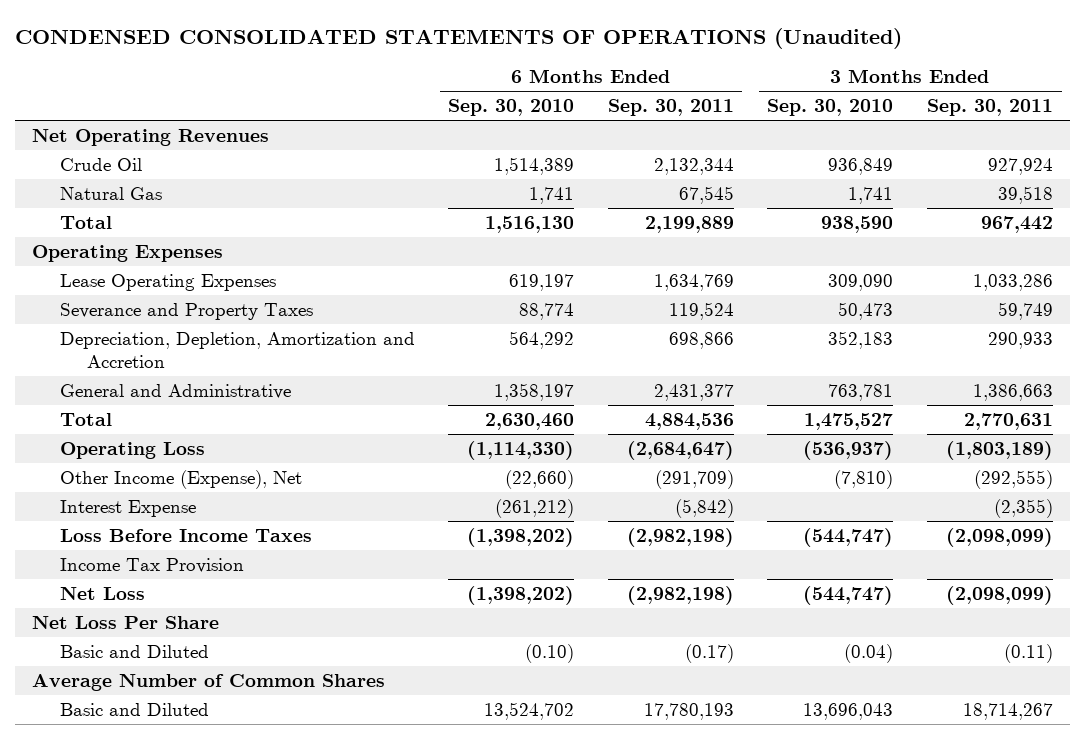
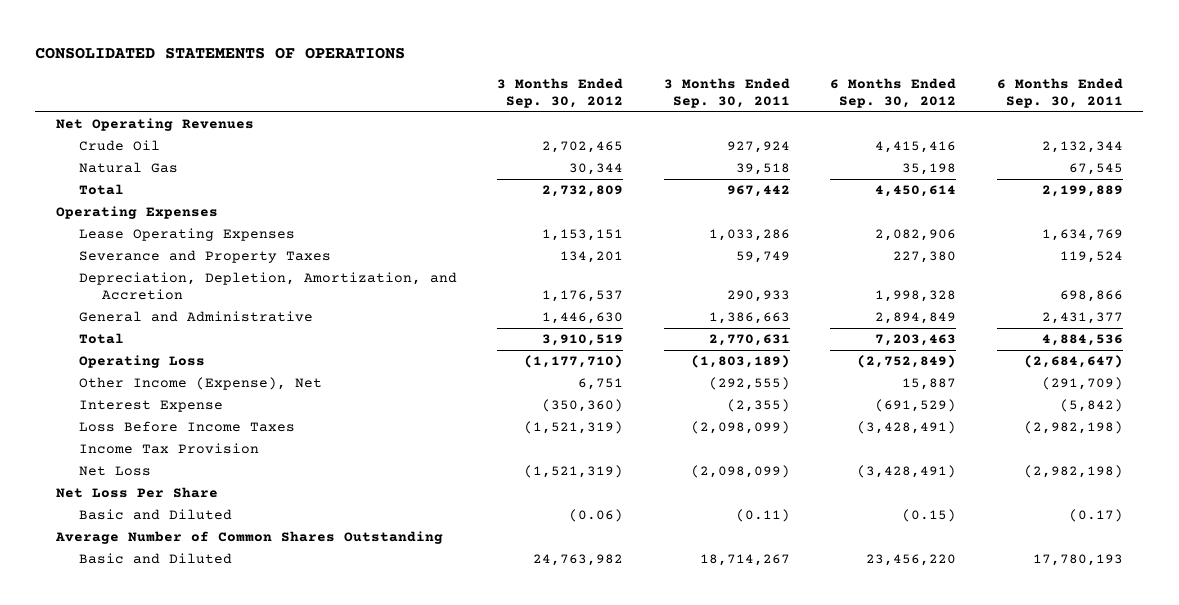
- CONDENSED CONSOLIDATED STATEMENTS OF OPERATIONS (Unaudited)
+ CONSOLIDATED STATEMENTS OF OPERATIONS
- | 6 Months Ended Sep. 30, 2010 | 6 Months Ended Sep. 30, 2011 | 3 Months Ended Sep. 30, 2010 | 3 Months Ended Sep. 30, 2011
+ | 3 Months Ended Sep. 30, 2012 | 3 Months Ended Sep. 30, 2011 | 6 Months Ended Sep. 30, 2012 | 6 Months Ended Sep. 30, 2011
- Depreciation, Depletion, Amortization and Accretion | 564,292 | 698,866 | 352,183 | 290,933
+ Depreciation, Depletion, Amortization, and Accretion | 1,176,537 | 290,933 | 1,998,328 | 698,866
- Average Number of Common Shares
+ Average Number of Common Shares Outstanding

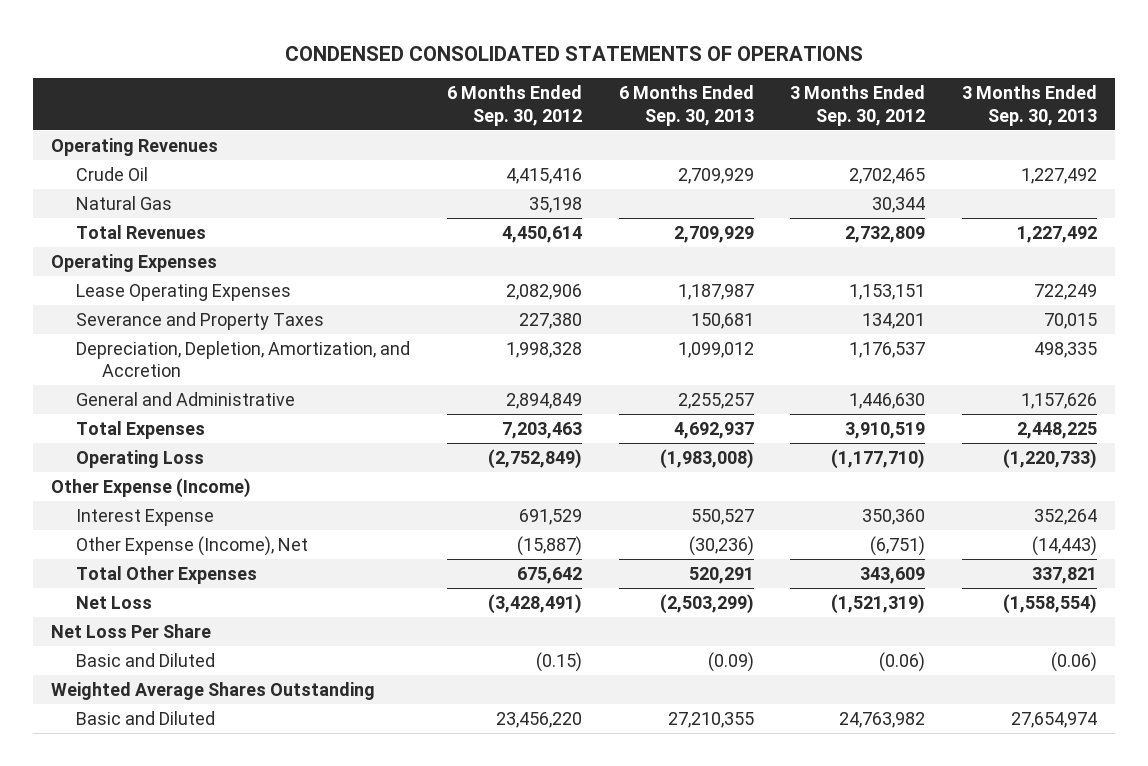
- CONSOLIDATED STATEMENTS OF OPERATIONS
+ CONDENSED CONSOLIDATED STATEMENTS OF OPERATIONS
- | 3 Months Ended Sep. 30, 2012 | 3 Months Ended Sep. 30, 2011 | 6 Months Ended Sep. 30, 2012 | 6 Months Ended Sep. 30, 2011
+ | 6 Months Ended Sep. 30, 2012 | 6 Months Ended Sep. 30, 2013 | 3 Months Ended Sep. 30, 2012 | 3 Months Ended Sep. 30, 2013
- Net Operating Revenues
+ Operating Revenues
- Total | 2,732,809 | 967,442 | 4,450,614 | 2,199,889
+ Total Revenues | 4,450,614 | 2,709,929 | 2,732,809 | 1,227,492
- Total | 3,910,519 | 2,770,631 | 7,203,463 | 4,884,536
+ Total Expenses | 7,203,463 | 4,692,937 | 3,910,519 | 2,448,225
- Other Income (Expense), Net | 6,751 | (292,555) | 15,887 | (291,709)
- Interest Expense | (350,360) | (2,355) | (691,529) | (5,842)
- Loss Before Income Taxes | (1,521,319) | (2,098,099) | (3,428,491) | (2,982,198)
- Income Tax Provision
+ Other Expense (Income)
+ Interest Expense | 691,529 | 550,527 | 350,360 | 352,264
+ Other Expense (Income), Net | (15,887) | (30,236) | (6,751) | (14,443)
+ Total Other Expenses | 675,642 | 520,291 | 343,609 | 337,821
- Average Number of Common Shares Outstanding
+ Weighted Average Shares Outstanding

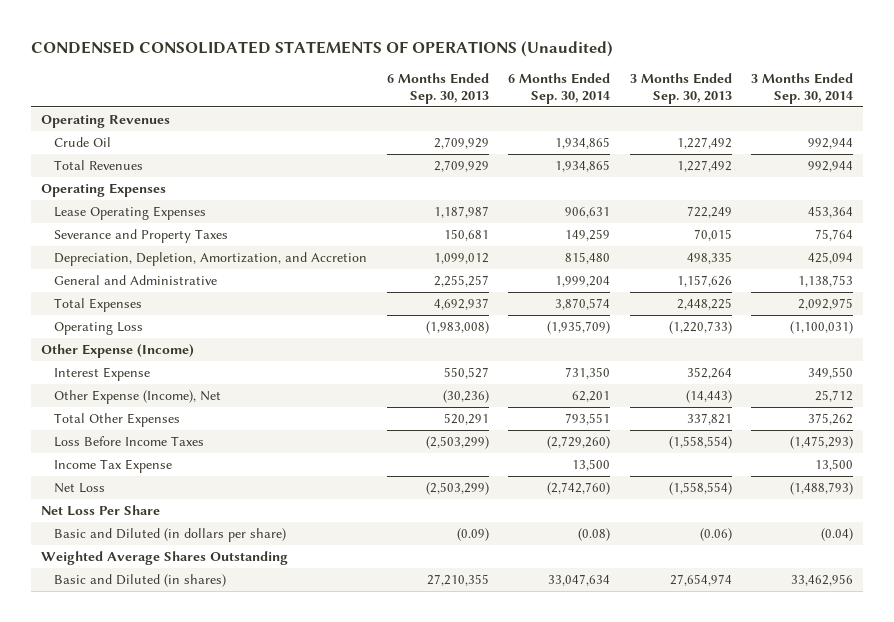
- CONDENSED CONSOLIDATED STATEMENTS OF OPERATIONS
+ CONDENSED CONSOLIDATED STATEMENTS OF OPERATIONS (Unaudited)
- | 6 Months Ended Sep. 30, 2012 | 6 Months Ended Sep. 30, 2013 | 3 Months Ended Sep. 30, 2012 | 3 Months Ended Sep. 30, 2013
+ | 6 Months Ended Sep. 30, 2013 | 6 Months Ended Sep. 30, 2014 | 3 Months Ended Sep. 30, 2013 | 3 Months Ended Sep. 30, 2014
- Natural Gas | 35,198 | | 30,344 |
+ Loss Before Income Taxes | (2,503,299) | (2,729,260) | (1,558,554) | (1,475,293)
+ Income Tax Expense | | 13,500 | | 13,500
- Basic and Diluted | (0.15) | (0.09) | (0.06) | (0.06)
+ Basic and Diluted (in dollars per share) | (0.09) | (0.08) | (0.06) | (0.04)
- Basic and Diluted | 23,456,220 | 27,210,355 | 24,763,982 | 27,654,974
+ Basic and Diluted (in shares) | 27,210,355 | 33,047,634 | 27,654,974 | 33,462,956

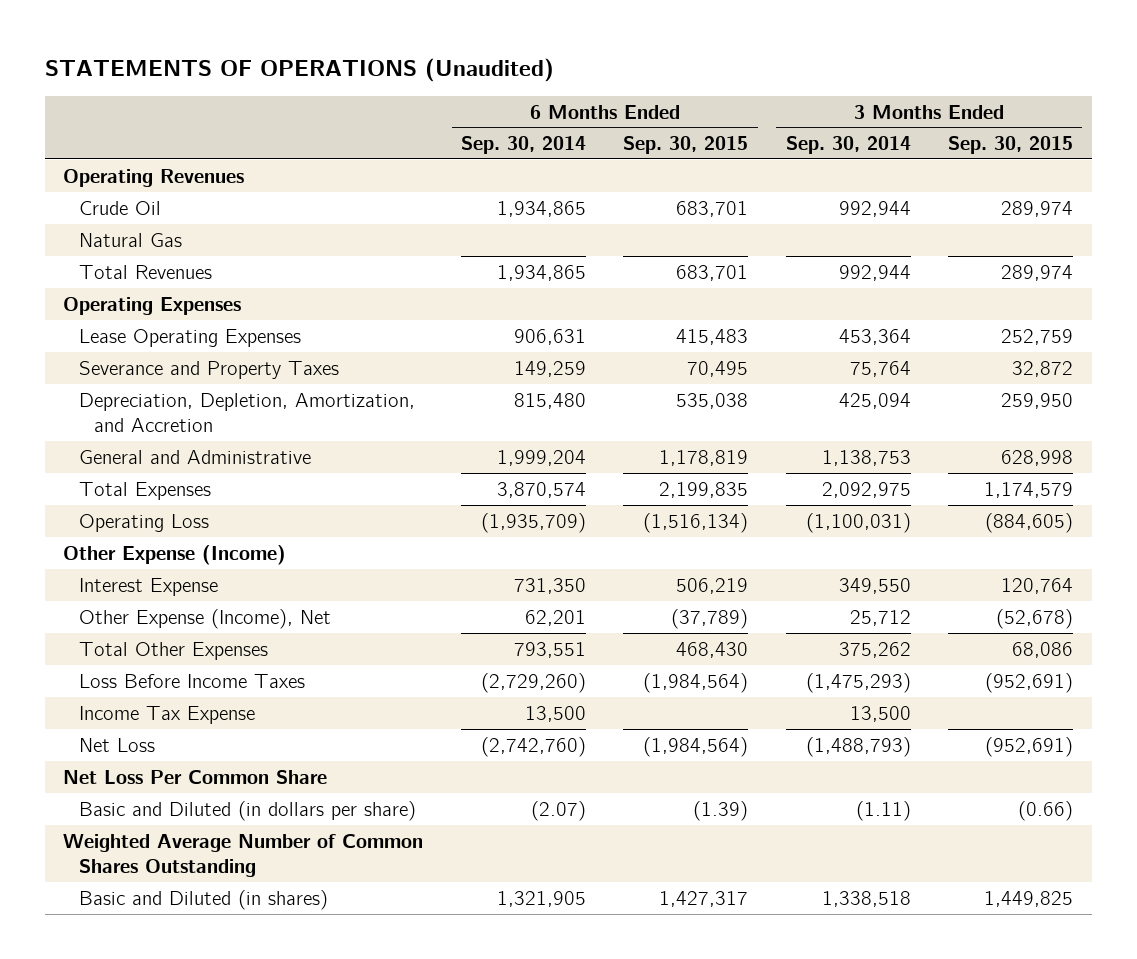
- CONDENSED CONSOLIDATED STATEMENTS OF OPERATIONS (Unaudited)
+ STATEMENTS OF OPERATIONS (Unaudited)
- | 6 Months Ended Sep. 30, 2013 | 6 Months Ended Sep. 30, 2014 | 3 Months Ended Sep. 30, 2013 | 3 Months Ended Sep. 30, 2014
+ | 6 Months Ended Sep. 30, 2014 | 6 Months Ended Sep. 30, 2015 | 3 Months Ended Sep. 30, 2014 | 3 Months Ended Sep. 30, 2015
+ Natural Gas
- Net Loss Per Share
- Basic and Diluted (in dollars per share) | (0.09) | (0.08) | (0.06) | (0.04)
- Weighted Average Shares Outstanding
- Basic and Diluted (in shares) | 27,210,355 | 33,047,634 | 27,654,974 | 33,462,956
+ Net Loss Per Common Share
+ Basic and Diluted (in dollars per share) | (2.07) | (1.39) | (1.11) | (0.66)
+ Weighted Average Number of Common Shares Outstanding
+ Basic and Diluted (in shares) | 1,321,905 | 1,427,317 | 1,338,518 | 1,449,825

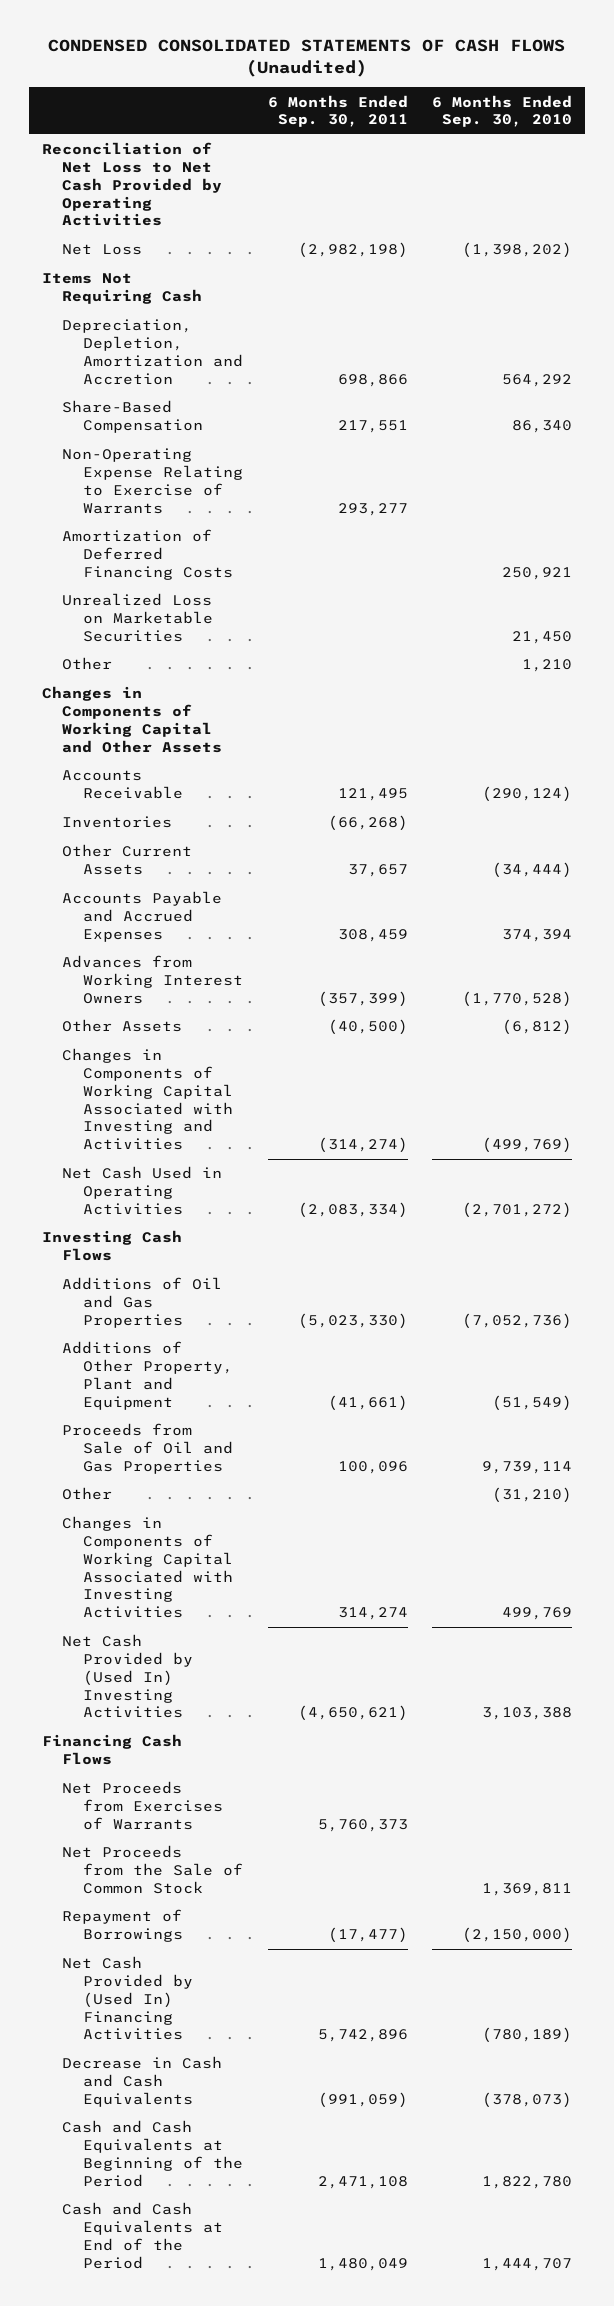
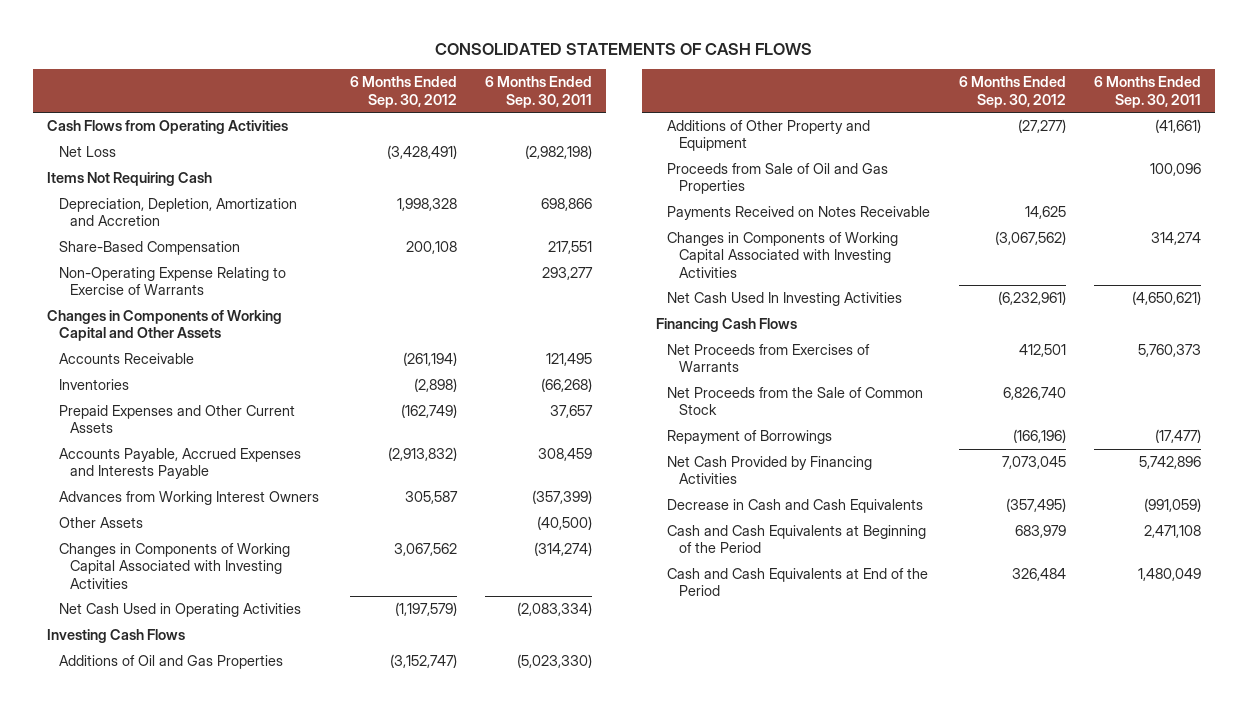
- CONDENSED CONSOLIDATED STATEMENTS OF CASH FLOWS (Unaudited)
+ CONSOLIDATED STATEMENTS OF CASH FLOWS
- | 6 Months Ended Sep. 30, 2011 | 6 Months Ended Sep. 30, 2010
+ | 6 Months Ended Sep. 30, 2012 | 6 Months Ended Sep. 30, 2011
- Reconciliation of Net Loss to Net Cash Provided by Operating Activities
+ Cash Flows from Operating Activities
- Amortization of Deferred Financing Costs | | 250,921
- Unrealized Loss on Marketable Securities | | 21,450
- Other | | 1,210
- Other Current Assets | 37,657 | (34,444)
- Accounts Payable and Accrued Expenses | 308,459 | 374,394
+ Prepaid Expenses and Other Current Assets | (162,749) | 37,657
+ Accounts Payable, Accrued Expenses and Interests Payable | (2,913,832) | 308,459
- Changes in Components of Working Capital Associated with Investing and Activities | (314,274) | (499,769)
+ Changes in Components of Working Capital Associated with Investing Activities | 3,067,562 | (314,274)
- Additions of Other Property, Plant and Equipment | (41,661) | (51,549)
+ Additions of Other Property and Equipment | (27,277) | (41,661)
- Other | | (31,210)
+ Payments Received on Notes Receivable | 14,625 |
- Net Cash Provided by (Used In) Investing Activities | (4,650,621) | 3,103,388
+ Net Cash Used In Investing Activities | (6,232,961) | (4,650,621)
- Net Cash Provided by (Used In) Financing Activities | 5,742,896 | (780,189)
+ Net Cash Provided by Financing Activities | 7,073,045 | 5,742,896

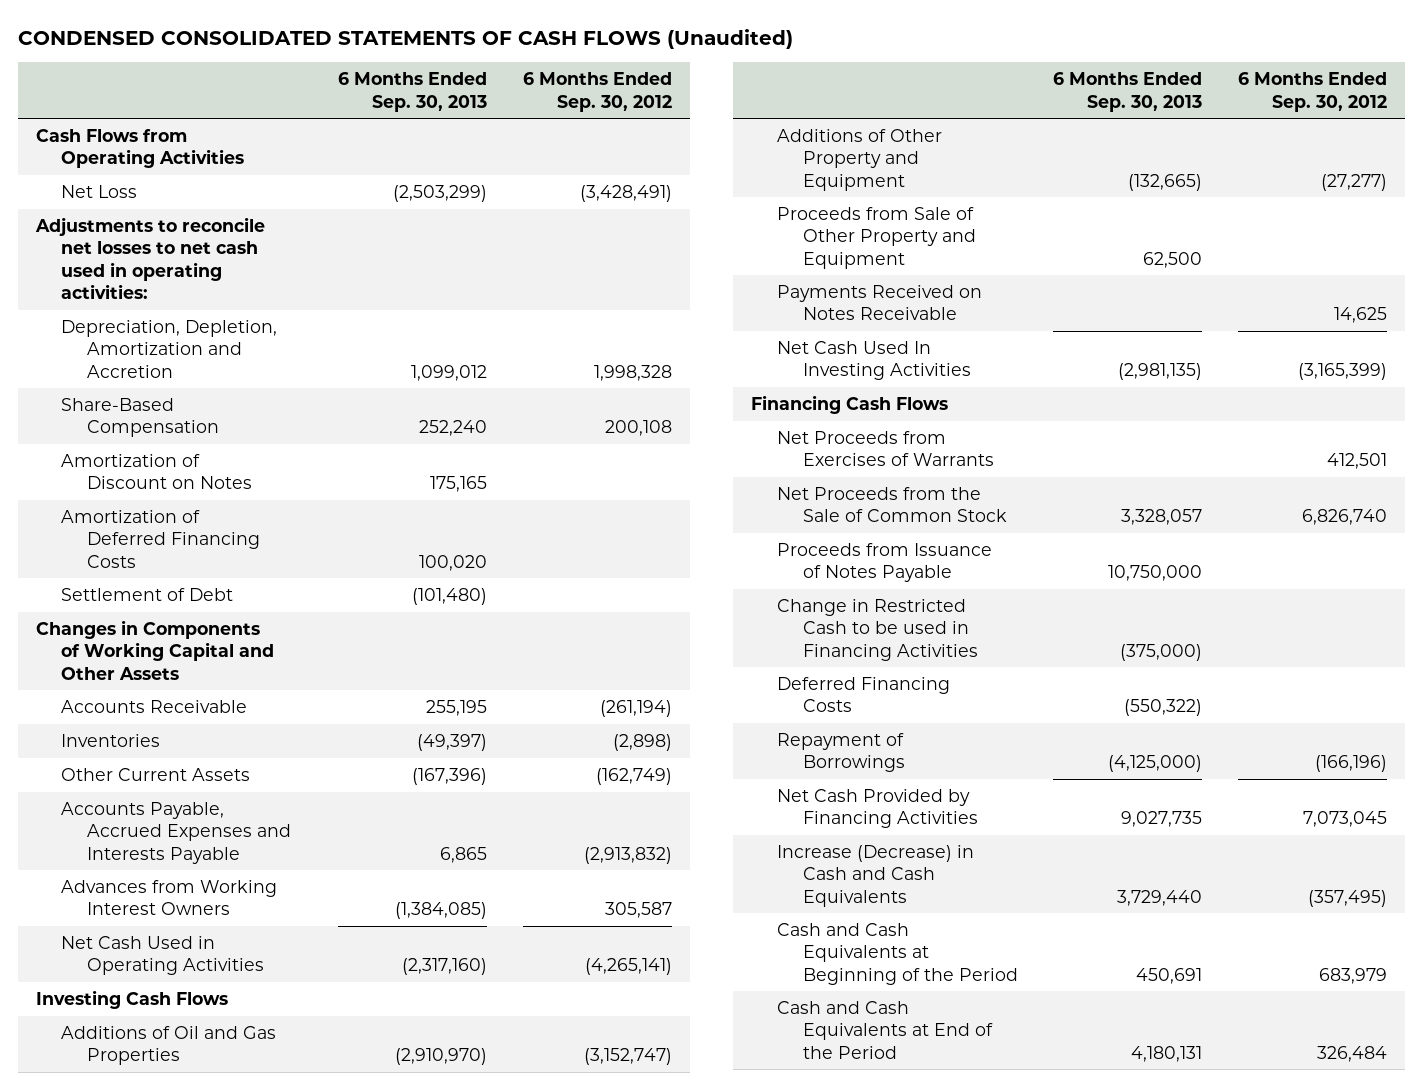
- CONSOLIDATED STATEMENTS OF CASH FLOWS
+ CONDENSED CONSOLIDATED STATEMENTS OF CASH FLOWS (Unaudited)
- | 6 Months Ended Sep. 30, 2012 | 6 Months Ended Sep. 30, 2011
+ | 6 Months Ended Sep. 30, 2013 | 6 Months Ended Sep. 30, 2012
- Items Not Requiring Cash
+ Adjustments to reconcile net losses to net cash used in operating activities:
- Non-Operating Expense Relating to Exercise of Warrants | | 293,277
+ Amortization of Discount on Notes | 175,165 |
+ Amortization of Deferred Financing Costs | 100,020 |
+ Settlement of Debt | (101,480) |
- Prepaid Expenses and Other Current Assets | (162,749) | 37,657
+ Other Current Assets | (167,396) | (162,749)
- Other Assets | | (40,500)
- Changes in Components of Working Capital Associated with Investing Activities | 3,067,562 | (314,274)
- Net Cash Used in Operating Activities | (1,197,579) | (2,083,334)
+ Net Cash Used in Operating Activities | (2,317,160) | (4,265,141)
- Proceeds from Sale of Oil and Gas Properties | | 100,096
+ Proceeds from Sale of Other Property and Equipment | 62,500 |
- Changes in Components of Working Capital Associated with Investing Activities | (3,067,562) | 314,274
- Net Cash Used In Investing Activities | (6,232,961) | (4,650,621)
+ Net Cash Used In Investing Activities | (2,981,135) | (3,165,399)
+ Proceeds from Issuance of Notes Payable | 10,750,000 |
+ Change in Restricted Cash to be used in Financing Activities | (375,000) |
+ Deferred Financing Costs | (550,322) |
- Decrease in Cash and Cash Equivalents | (357,495) | (991,059)
+ Increase (Decrease) in Cash and Cash Equivalents | 3,729,440 | (357,495)

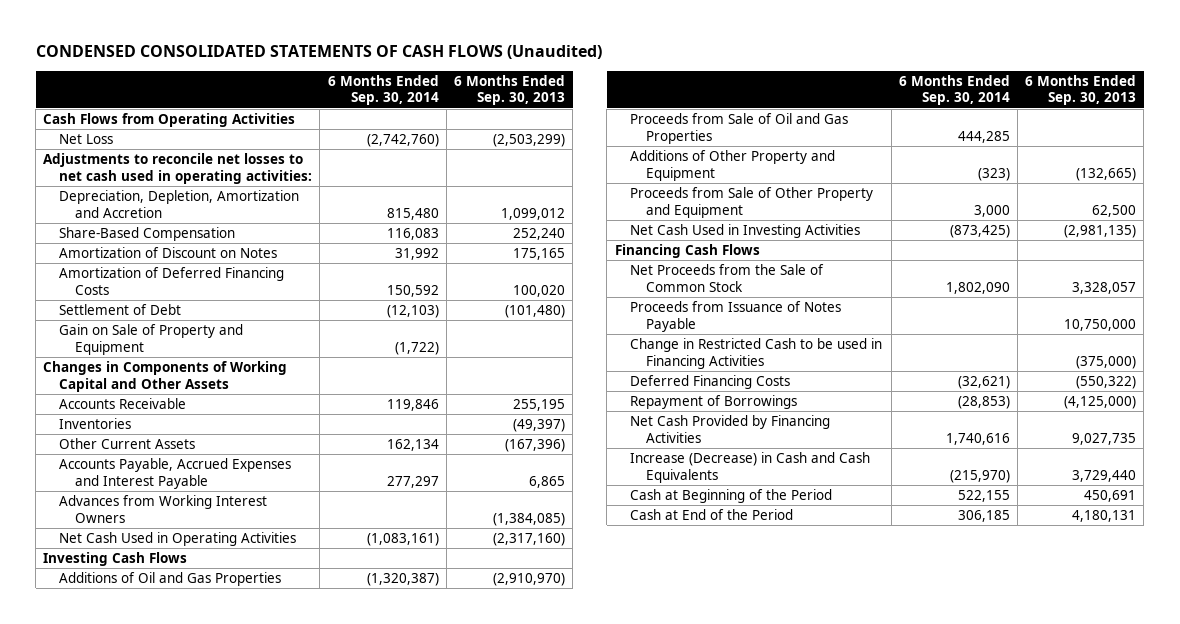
- | 6 Months Ended Sep. 30, 2013 | 6 Months Ended Sep. 30, 2012
+ | 6 Months Ended Sep. 30, 2014 | 6 Months Ended Sep. 30, 2013
+ Gain on Sale of Property and Equipment | (1,722) |
- Accounts Payable, Accrued Expenses and Interests Payable | 6,865 | (2,913,832)
+ Accounts Payable, Accrued Expenses and Interest Payable | 277,297 | 6,865
+ Proceeds from Sale of Oil and Gas Properties | 444,285 |
- Payments Received on Notes Receivable | | 14,625
- Net Cash Used In Investing Activities | (2,981,135) | (3,165,399)
+ Net Cash Used in Investing Activities | (873,425) | (2,981,135)
- Net Proceeds from Exercises of Warrants | | 412,501
- Cash and Cash Equivalents at Beginning of the Period | 450,691 | 683,979
- Cash and Cash Equivalents at End of the Period | 4,180,131 | 326,484
+ Cash at Beginning of the Period | 522,155 | 450,691
+ Cash at End of the Period | 306,185 | 4,180,131

